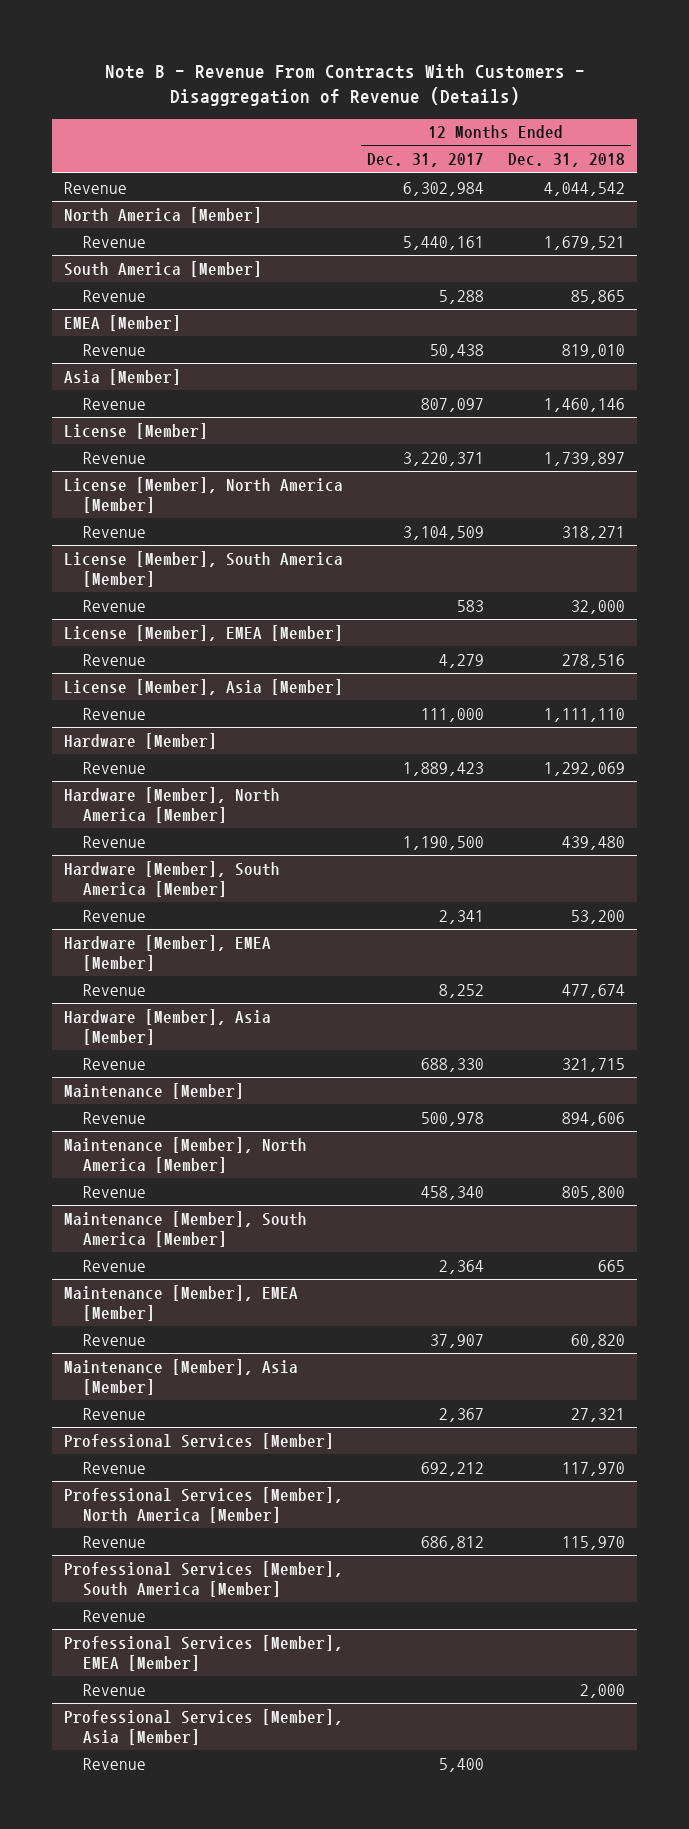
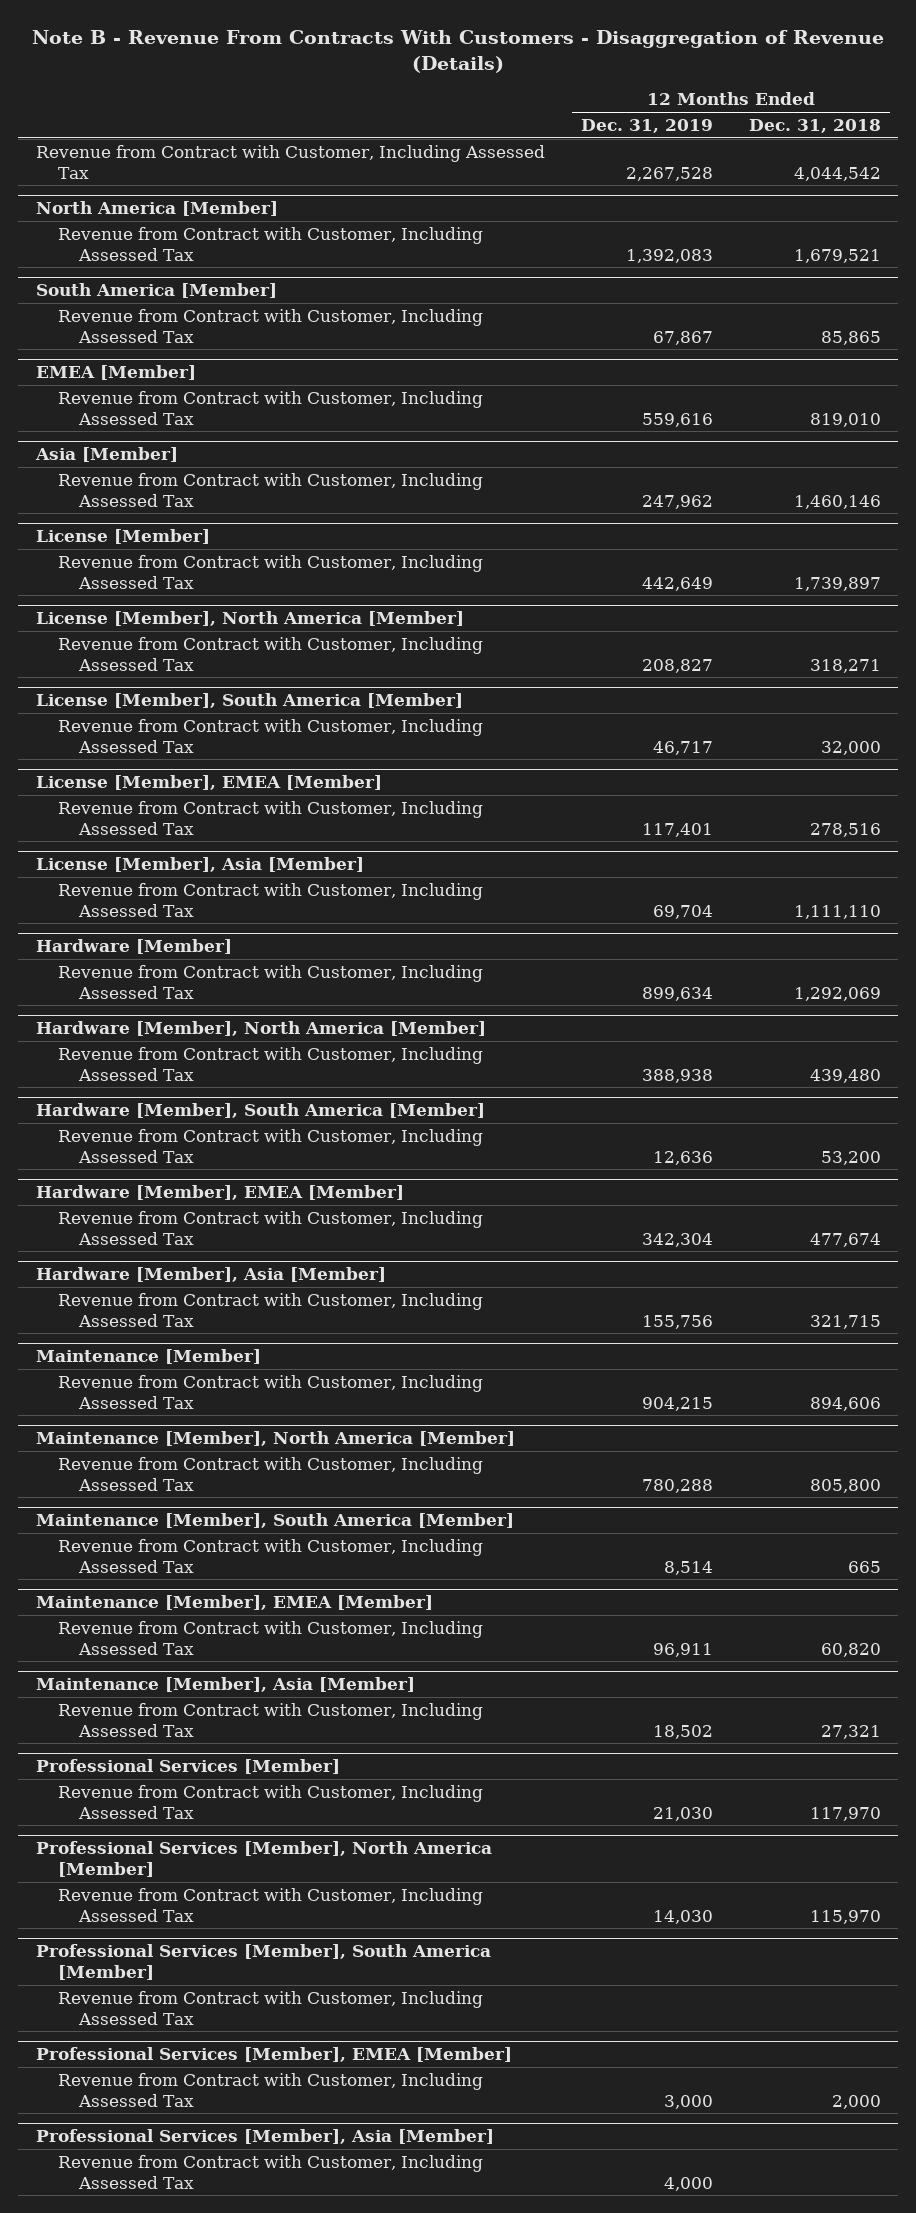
- | 12 Months Ended Dec. 31, 2017 | 12 Months Ended Dec. 31, 2018
+ | 12 Months Ended Dec. 31, 2019 | 12 Months Ended Dec. 31, 2018
- Revenue | 6,302,984 | 4,044,542
+ Revenue from Contract with Customer, Including Assessed Tax | 2,267,528 | 4,044,542
@ North America [Member]
- Revenue | 5,440,161 | 1,679,521
+ Revenue from Contract with Customer, Including Assessed Tax | 1,392,083 | 1,679,521
@ South America [Member]
- Revenue | 5,288 | 85,865
+ Revenue from Contract with Customer, Including Assessed Tax | 67,867 | 85,865
@ EMEA [Member]
- Revenue | 50,438 | 819,010
+ Revenue from Contract with Customer, Including Assessed Tax | 559,616 | 819,010
@ Asia [Member]
- Revenue | 807,097 | 1,460,146
+ Revenue from Contract with Customer, Including Assessed Tax | 247,962 | 1,460,146
@ License [Member]
- Revenue | 3,220,371 | 1,739,897
+ Revenue from Contract with Customer, Including Assessed Tax | 442,649 | 1,739,897
@ License [Member], North America [Member]
- Revenue | 3,104,509 | 318,271
+ Revenue from Contract with Customer, Including Assessed Tax | 208,827 | 318,271
@ License [Member], South America [Member]
- Revenue | 583 | 32,000
+ Revenue from Contract with Customer, Including Assessed Tax | 46,717 | 32,000
@ License [Member], EMEA [Member]
- Revenue | 4,279 | 278,516
+ Revenue from Contract with Customer, Including Assessed Tax | 117,401 | 278,516
@ License [Member], Asia [Member]
- Revenue | 111,000 | 1,111,110
+ Revenue from Contract with Customer, Including Assessed Tax | 69,704 | 1,111,110
@ Hardware [Member]
- Revenue | 1,889,423 | 1,292,069
+ Revenue from Contract with Customer, Including Assessed Tax | 899,634 | 1,292,069
@ Hardware [Member], North America [Member]
- Revenue | 1,190,500 | 439,480
+ Revenue from Contract with Customer, Including Assessed Tax | 388,938 | 439,480
@ Hardware [Member], South America [Member]
- Revenue | 2,341 | 53,200
+ Revenue from Contract with Customer, Including Assessed Tax | 12,636 | 53,200
@ Hardware [Member], EMEA [Member]
- Revenue | 8,252 | 477,674
+ Revenue from Contract with Customer, Including Assessed Tax | 342,304 | 477,674
@ Hardware [Member], Asia [Member]
- Revenue | 688,330 | 321,715
+ Revenue from Contract with Customer, Including Assessed Tax | 155,756 | 321,715
@ Maintenance [Member]
- Revenue | 500,978 | 894,606
+ Revenue from Contract with Customer, Including Assessed Tax | 904,215 | 894,606
@ Maintenance [Member], North America [Member]
- Revenue | 458,340 | 805,800
+ Revenue from Contract with Customer, Including Assessed Tax | 780,288 | 805,800
@ Maintenance [Member], South America [Member]
- Revenue | 2,364 | 665
+ Revenue from Contract with Customer, Including Assessed Tax | 8,514 | 665
@ Maintenance [Member], EMEA [Member]
- Revenue | 37,907 | 60,820
+ Revenue from Contract with Customer, Including Assessed Tax | 96,911 | 60,820
@ Maintenance [Member], Asia [Member]
- Revenue | 2,367 | 27,321
+ Revenue from Contract with Customer, Including Assessed Tax | 18,502 | 27,321
@ Professional Services [Member]
- Revenue | 692,212 | 117,970
+ Revenue from Contract with Customer, Including Assessed Tax | 21,030 | 117,970
@ Professional Services [Member], North America [Member]
- Revenue | 686,812 | 115,970
+ Revenue from Contract with Customer, Including Assessed Tax | 14,030 | 115,970
@ Professional Services [Member], South America [Member]
- Revenue
+ Revenue from Contract with Customer, Including Assessed Tax
@ Professional Services [Member], EMEA [Member]
- Revenue | | 2,000
+ Revenue from Contract with Customer, Including Assessed Tax | 3,000 | 2,000
@ Professional Services [Member], Asia [Member]
- Revenue | 5,400 |
+ Revenue from Contract with Customer, Including Assessed Tax | 4,000 |

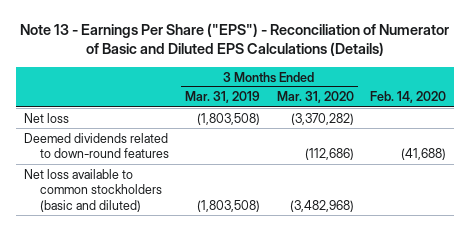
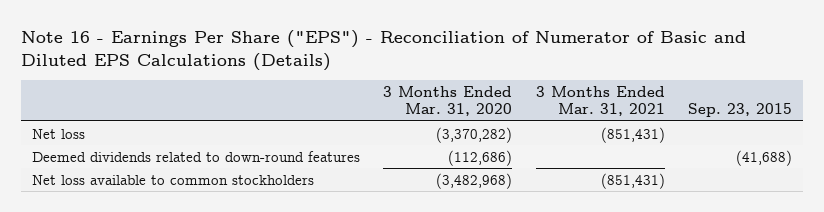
- Note 13 - Earnings Per Share ("EPS") - Reconciliation of Numerator of Basic and Diluted EPS Calculations (Details)
+ Note 16 - Earnings Per Share ("EPS") - Reconciliation of Numerator of Basic and Diluted EPS Calculations (Details)
- | 3 Months Ended Mar. 31, 2019 | 3 Months Ended Mar. 31, 2020 | Feb. 14, 2020
+ | 3 Months Ended Mar. 31, 2020 | 3 Months Ended Mar. 31, 2021 | Sep. 23, 2015
- Net loss available to common stockholders (basic and diluted) | (1,803,508) | (3,482,968) |
+ Net loss available to common stockholders | (3,482,968) | (851,431) |

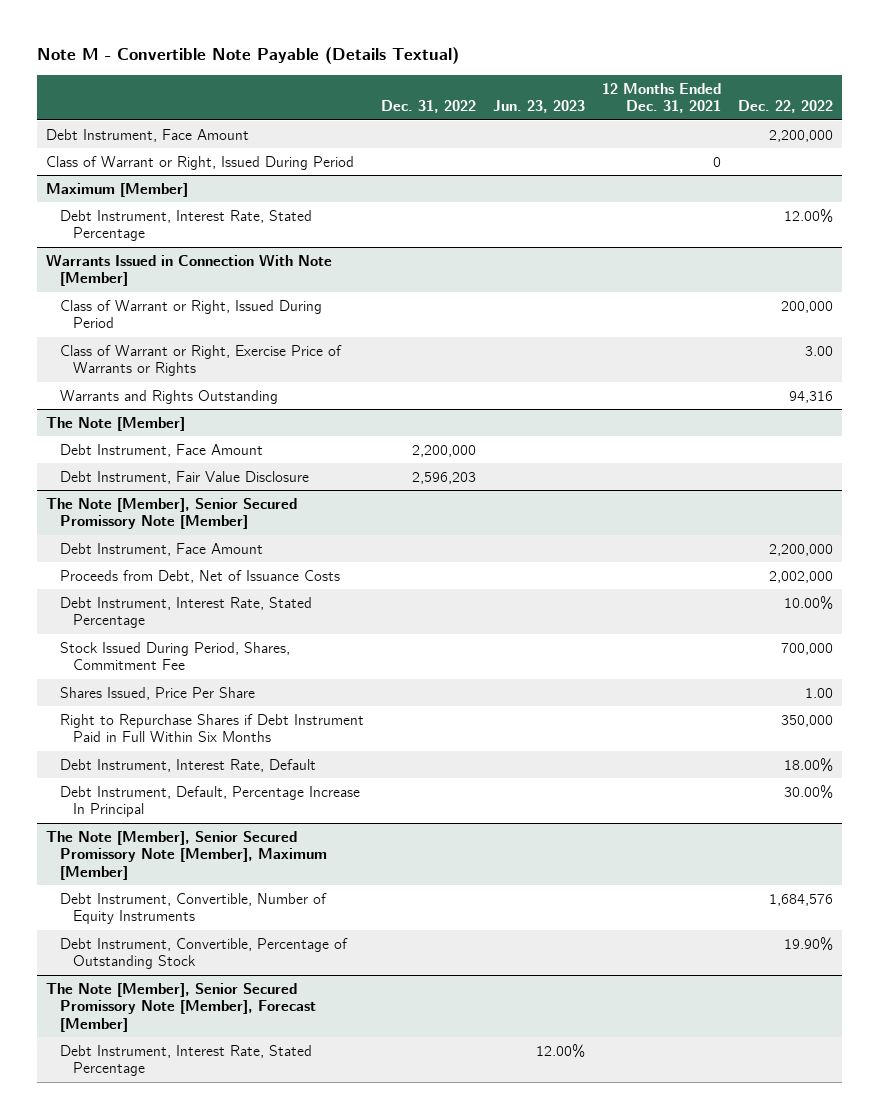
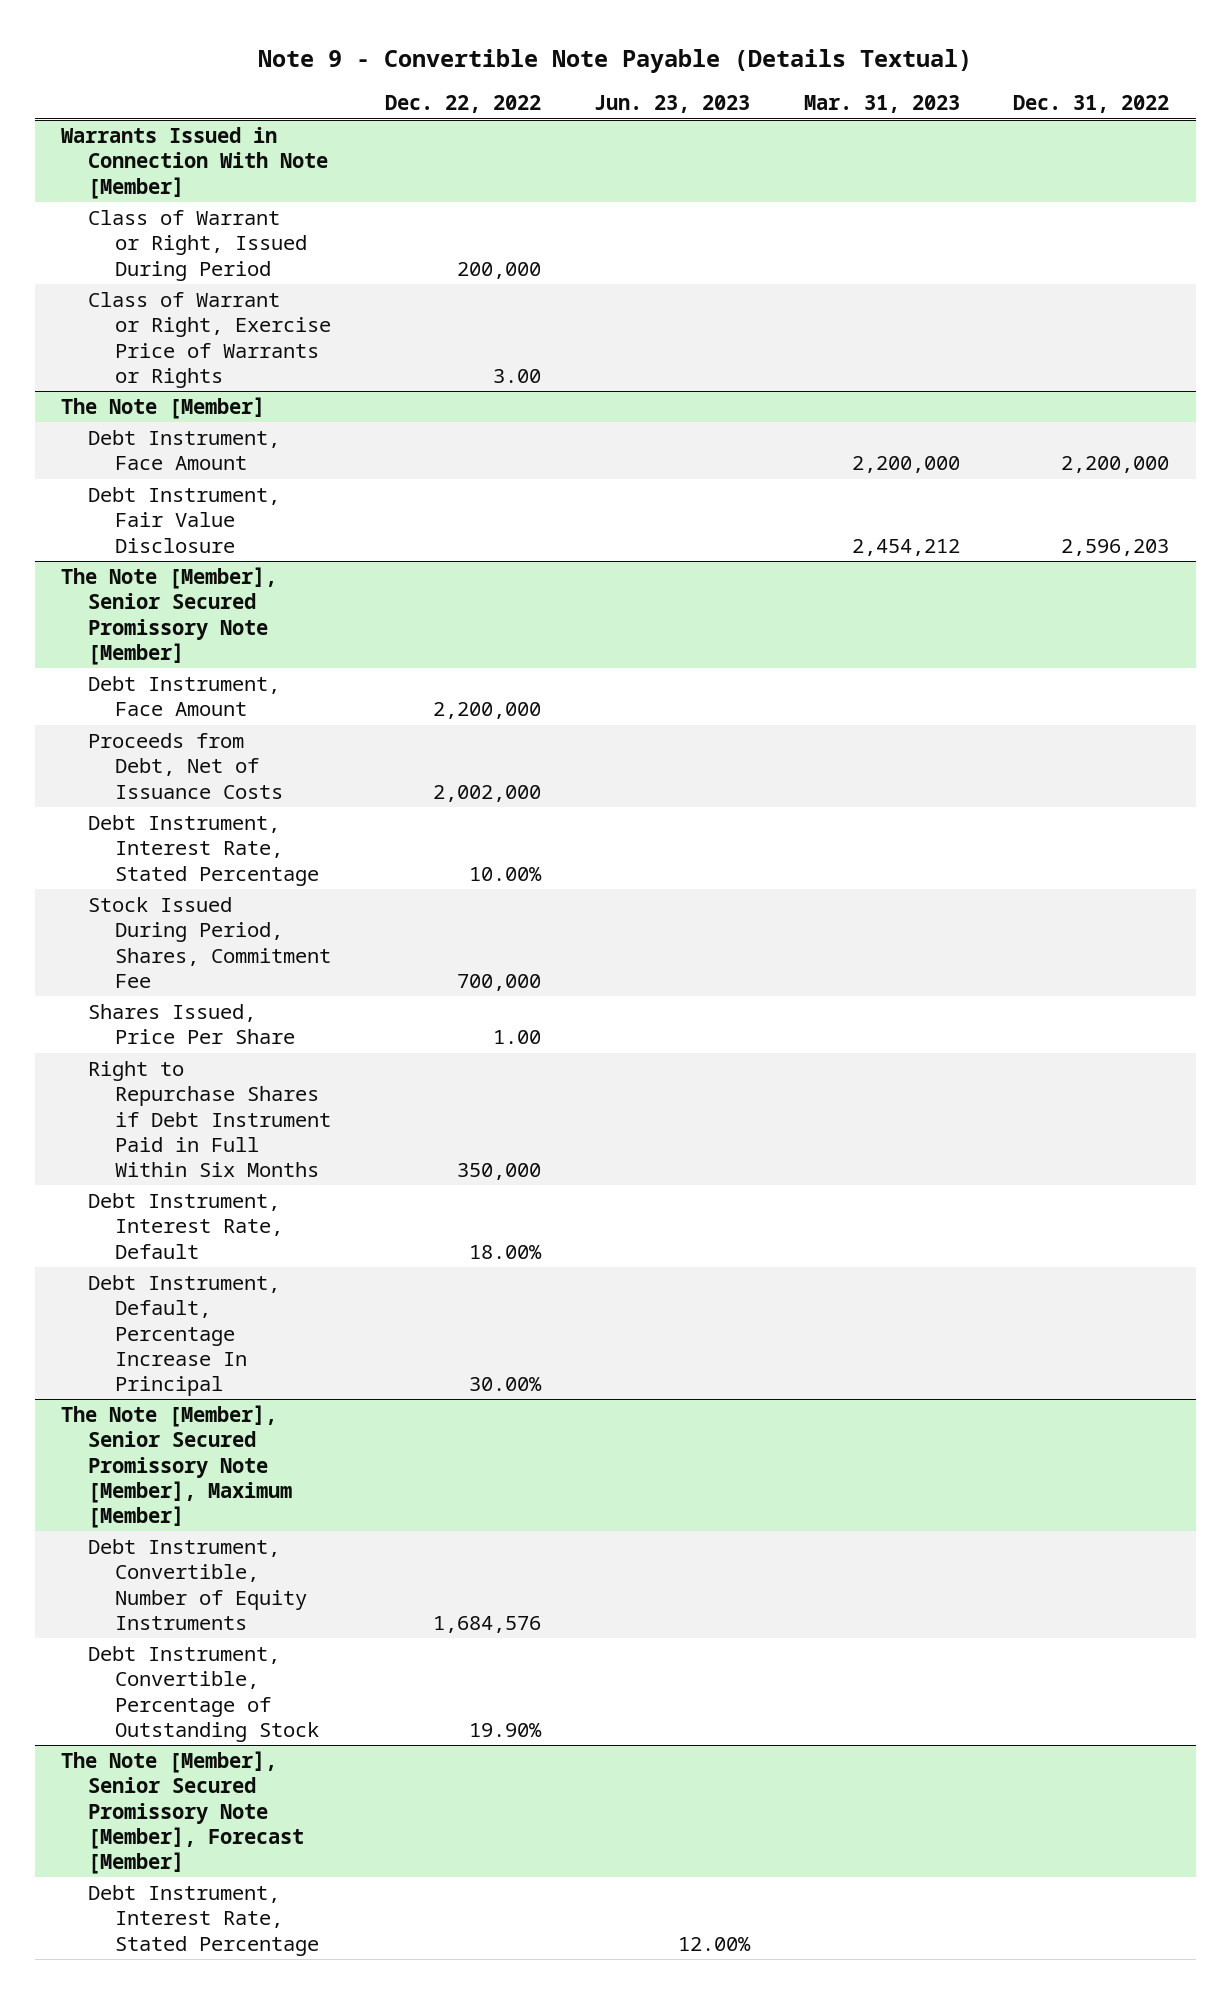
- Note M - Convertible Note Payable (Details Textual)
+ Note 9 - Convertible Note Payable (Details Textual)
- | Dec. 31, 2022 | Jun. 23, 2023 | 12 Months Ended Dec. 31, 2021 | Dec. 22, 2022
+ | Dec. 22, 2022 | Jun. 23, 2023 | Mar. 31, 2023 | Dec. 31, 2022
- Debt Instrument, Face Amount | | | | 2,200,000
- Class of Warrant or Right, Issued During Period | | | 0 |
- Maximum [Member]
- Debt Instrument, Interest Rate, Stated Percentage | | | | 12.00%
@ Warrants Issued in Connection With Note [Member]
- Warrants and Rights Outstanding | | | | 94,316

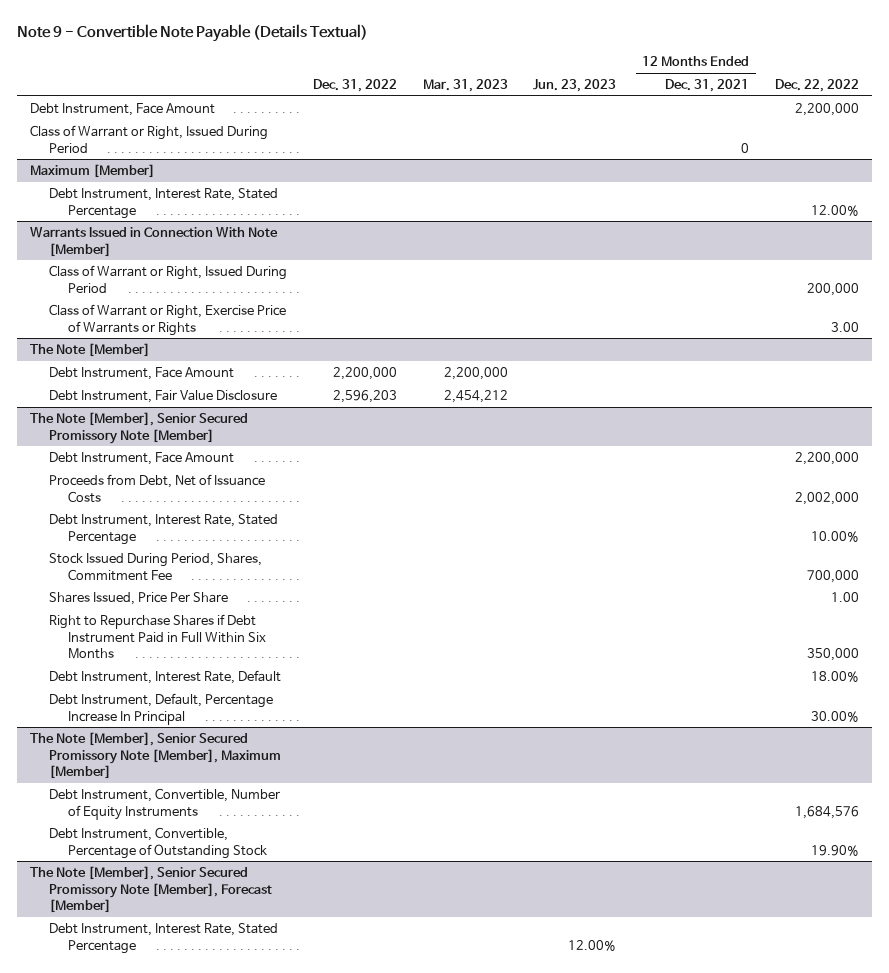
- | Dec. 22, 2022 | Jun. 23, 2023 | Mar. 31, 2023 | Dec. 31, 2022
+ | Dec. 31, 2022 | Mar. 31, 2023 | Jun. 23, 2023 | 12 Months Ended Dec. 31, 2021 | Dec. 22, 2022
+ Debt Instrument, Face Amount | | | | | 2,200,000
+ Class of Warrant or Right, Issued During Period | | | | 0 |
+ Maximum [Member]
+ Debt Instrument, Interest Rate, Stated Percentage | | | | | 12.00%

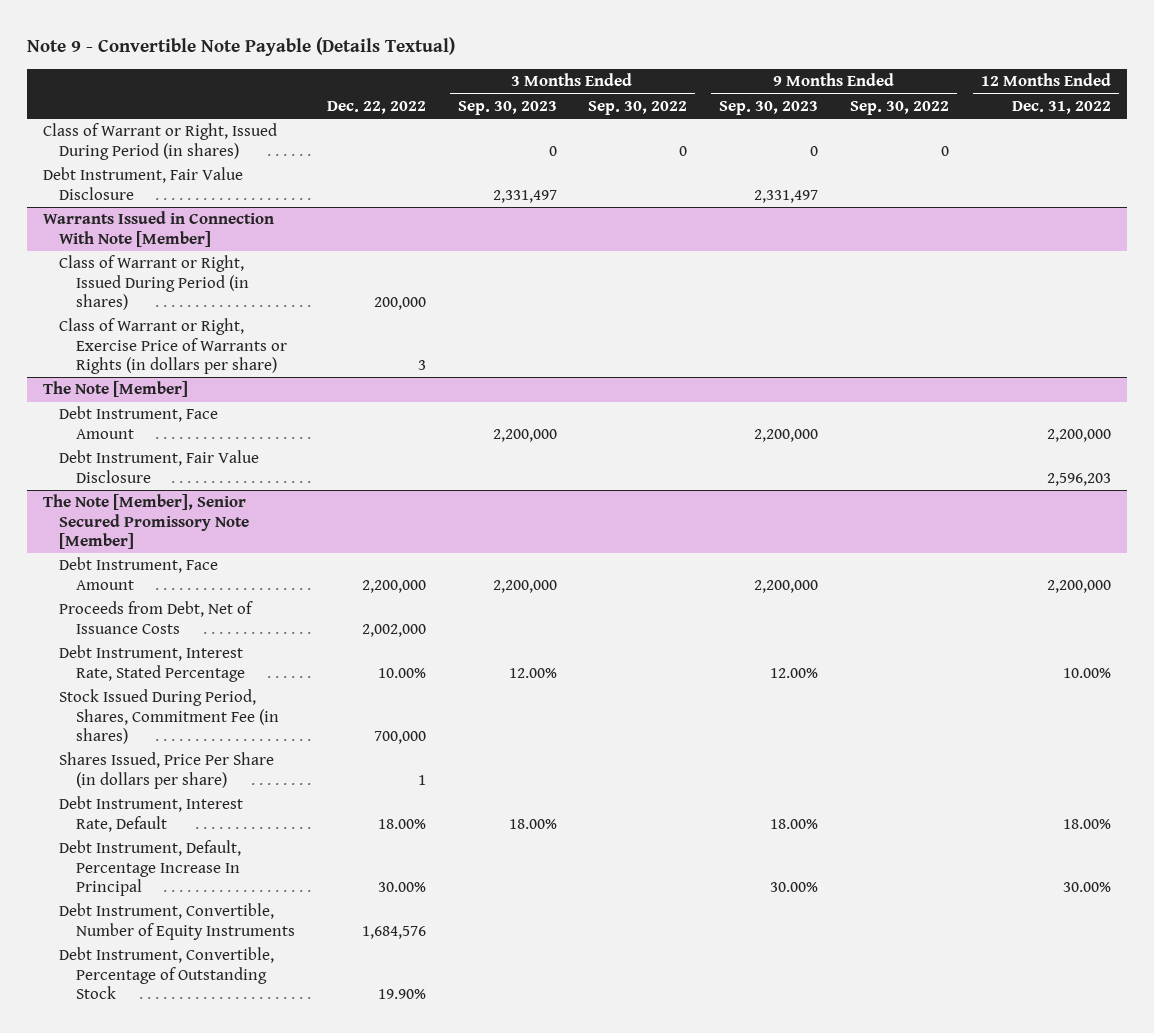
- | Dec. 31, 2022 | Mar. 31, 2023 | Jun. 23, 2023 | 12 Months Ended Dec. 31, 2021 | Dec. 22, 2022
+ | Dec. 22, 2022 | 3 Months Ended Sep. 30, 2023 | 3 Months Ended Sep. 30, 2022 | 9 Months Ended Sep. 30, 2023 | 9 Months Ended Sep. 30, 2022 | 12 Months Ended Dec. 31, 2022
- Debt Instrument, Face Amount | | | | | 2,200,000
- Class of Warrant or Right, Issued During Period | | | | 0 |
- Maximum [Member]
- Debt Instrument, Interest Rate, Stated Percentage | | | | | 12.00%
+ Class of Warrant or Right, Issued During Period (in shares) | | 0 | 0 | 0 | 0 |
+ Debt Instrument, Fair Value Disclosure | | 2,331,497 | | 2,331,497 | |
@ Warrants Issued in Connection With Note [Member]
- Class of Warrant or Right, Issued During Period | | | | | 200,000
- Class of Warrant or Right, Exercise Price of Warrants or Rights | | | | | 3.00
+ Class of Warrant or Right, Issued During Period (in shares) | 200,000 | | | | |
+ Class of Warrant or Right, Exercise Price of Warrants or Rights (in dollars per share) | 3 | | | | |
@ The Note [Member], Senior Secured Promissory Note [Member]
- Stock Issued During Period, Shares, Commitment Fee | | | | | 700,000
- Shares Issued, Price Per Share | | | | | 1.00
- Right to Repurchase Shares if Debt Instrument Paid in Full Within Six Months | | | | | 350,000
+ Stock Issued During Period, Shares, Commitment Fee (in shares) | 700,000 | | | | |
+ Shares Issued, Price Per Share (in dollars per share) | 1 | | | | |
- The Note [Member], Senior Secured Promissory Note [Member], Maximum [Member]
- The Note [Member], Senior Secured Promissory Note [Member], Forecast [Member]
- Debt Instrument, Interest Rate, Stated Percentage | | | 12.00% | |

